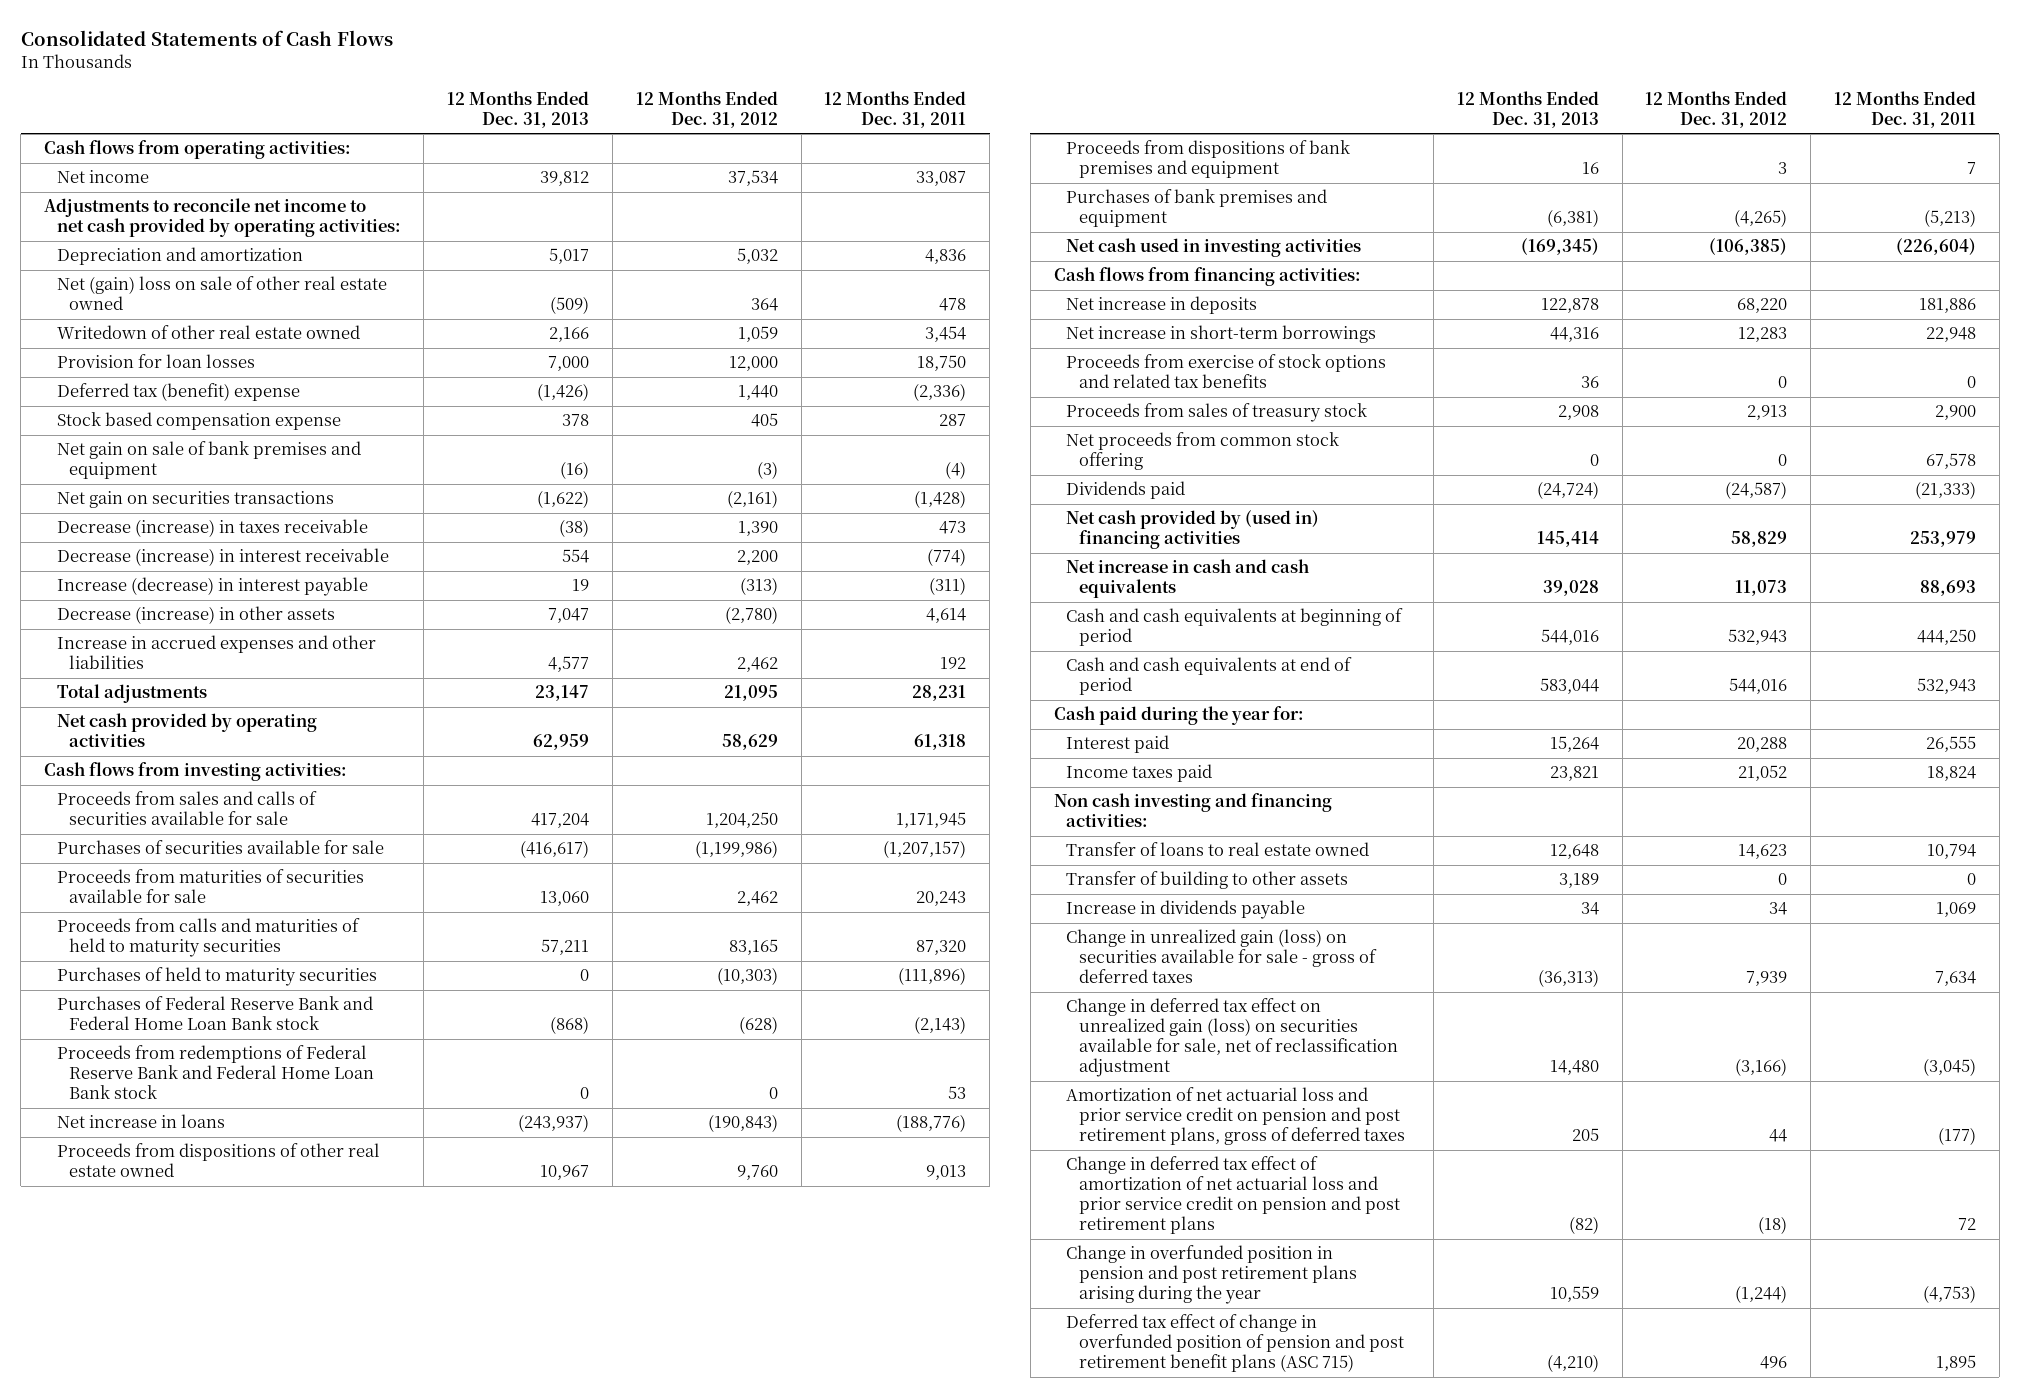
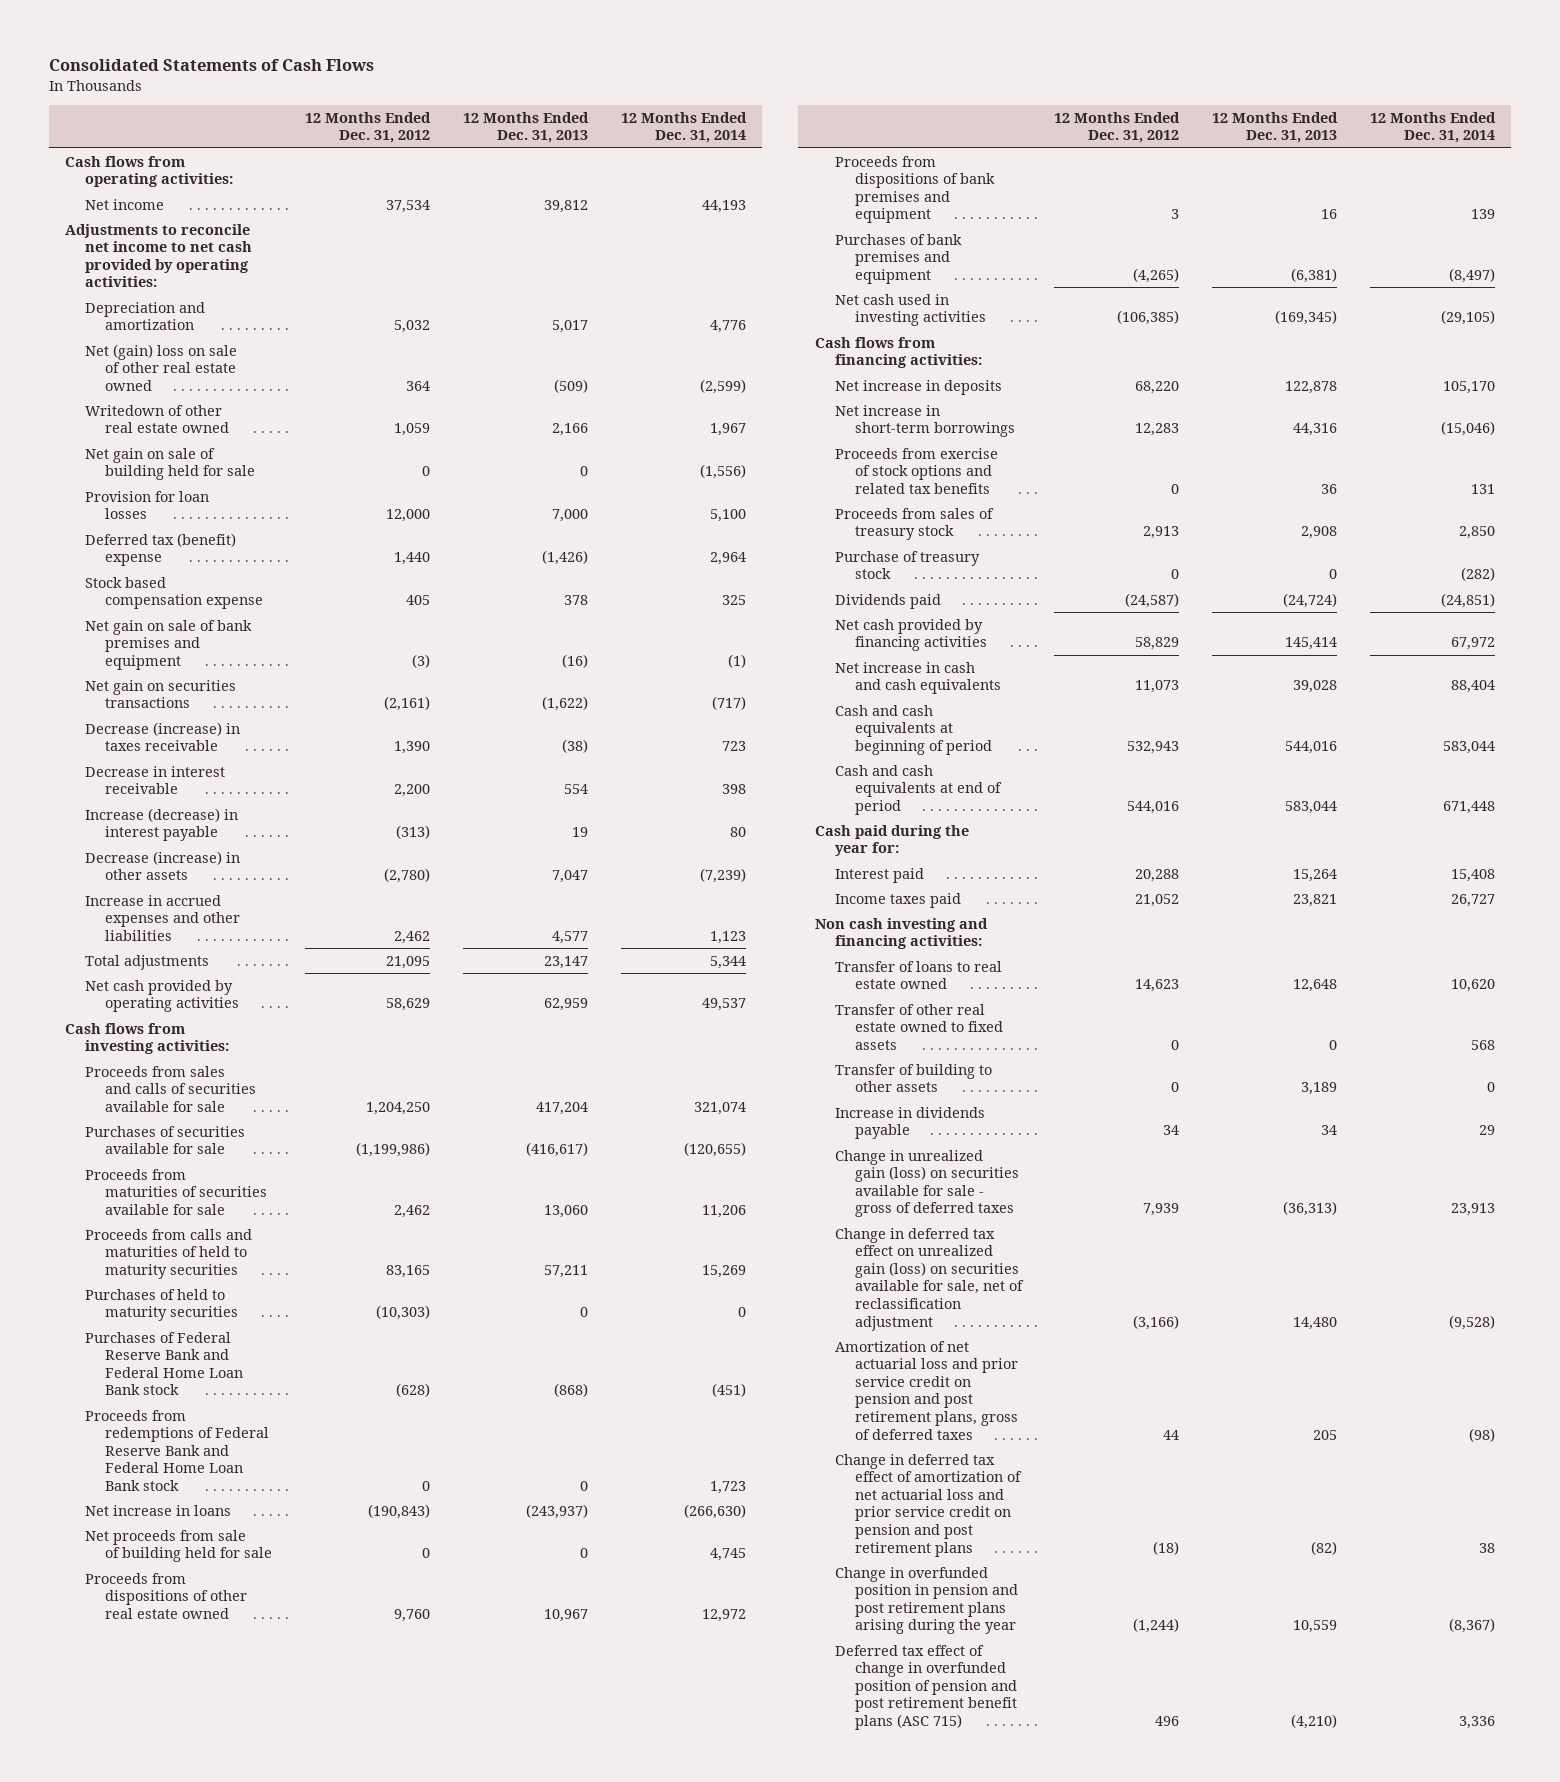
- | 12 Months Ended Dec. 31, 2013 | 12 Months Ended Dec. 31, 2012 | 12 Months Ended Dec. 31, 2011
+ | 12 Months Ended Dec. 31, 2012 | 12 Months Ended Dec. 31, 2013 | 12 Months Ended Dec. 31, 2014
+ Net gain on sale of building held for sale | 0 | 0 | (1,556)
- Decrease (increase) in interest receivable | 554 | 2,200 | (774)
+ Decrease in interest receivable | 2,200 | 554 | 398
+ Net proceeds from sale of building held for sale | 0 | 0 | 4,745
- Net proceeds from common stock offering | 0 | 0 | 67,578
+ Purchase of treasury stock | 0 | 0 | (282)
- Net cash provided by (used in) financing activities | 145,414 | 58,829 | 253,979
+ Net cash provided by financing activities | 58,829 | 145,414 | 67,972
+ Transfer of other real estate owned to fixed assets | 0 | 0 | 568

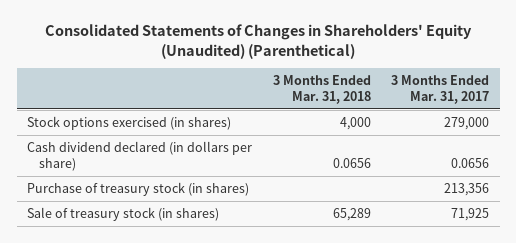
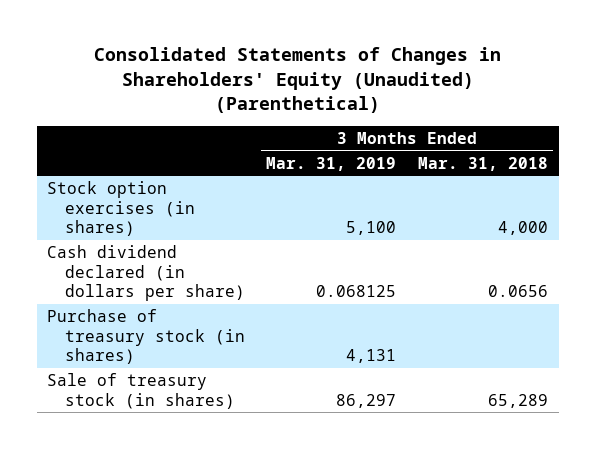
- | 3 Months Ended Mar. 31, 2018 | 3 Months Ended Mar. 31, 2017
+ | 3 Months Ended Mar. 31, 2019 | 3 Months Ended Mar. 31, 2018
- Stock options exercised (in shares) | 4,000 | 279,000
+ Stock option exercises (in shares) | 5,100 | 4,000

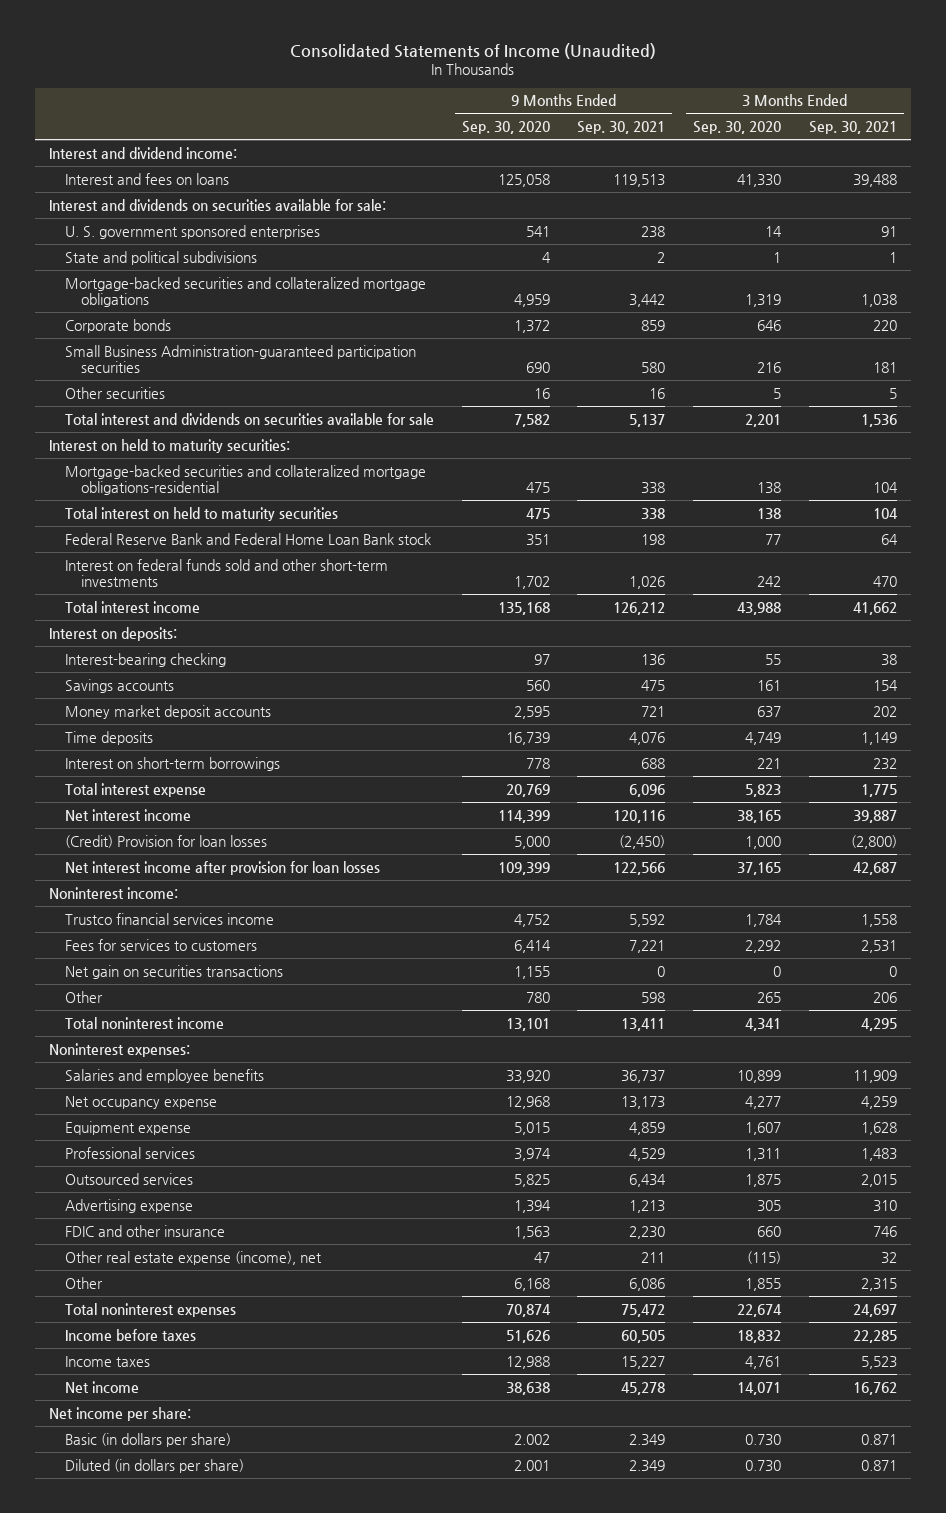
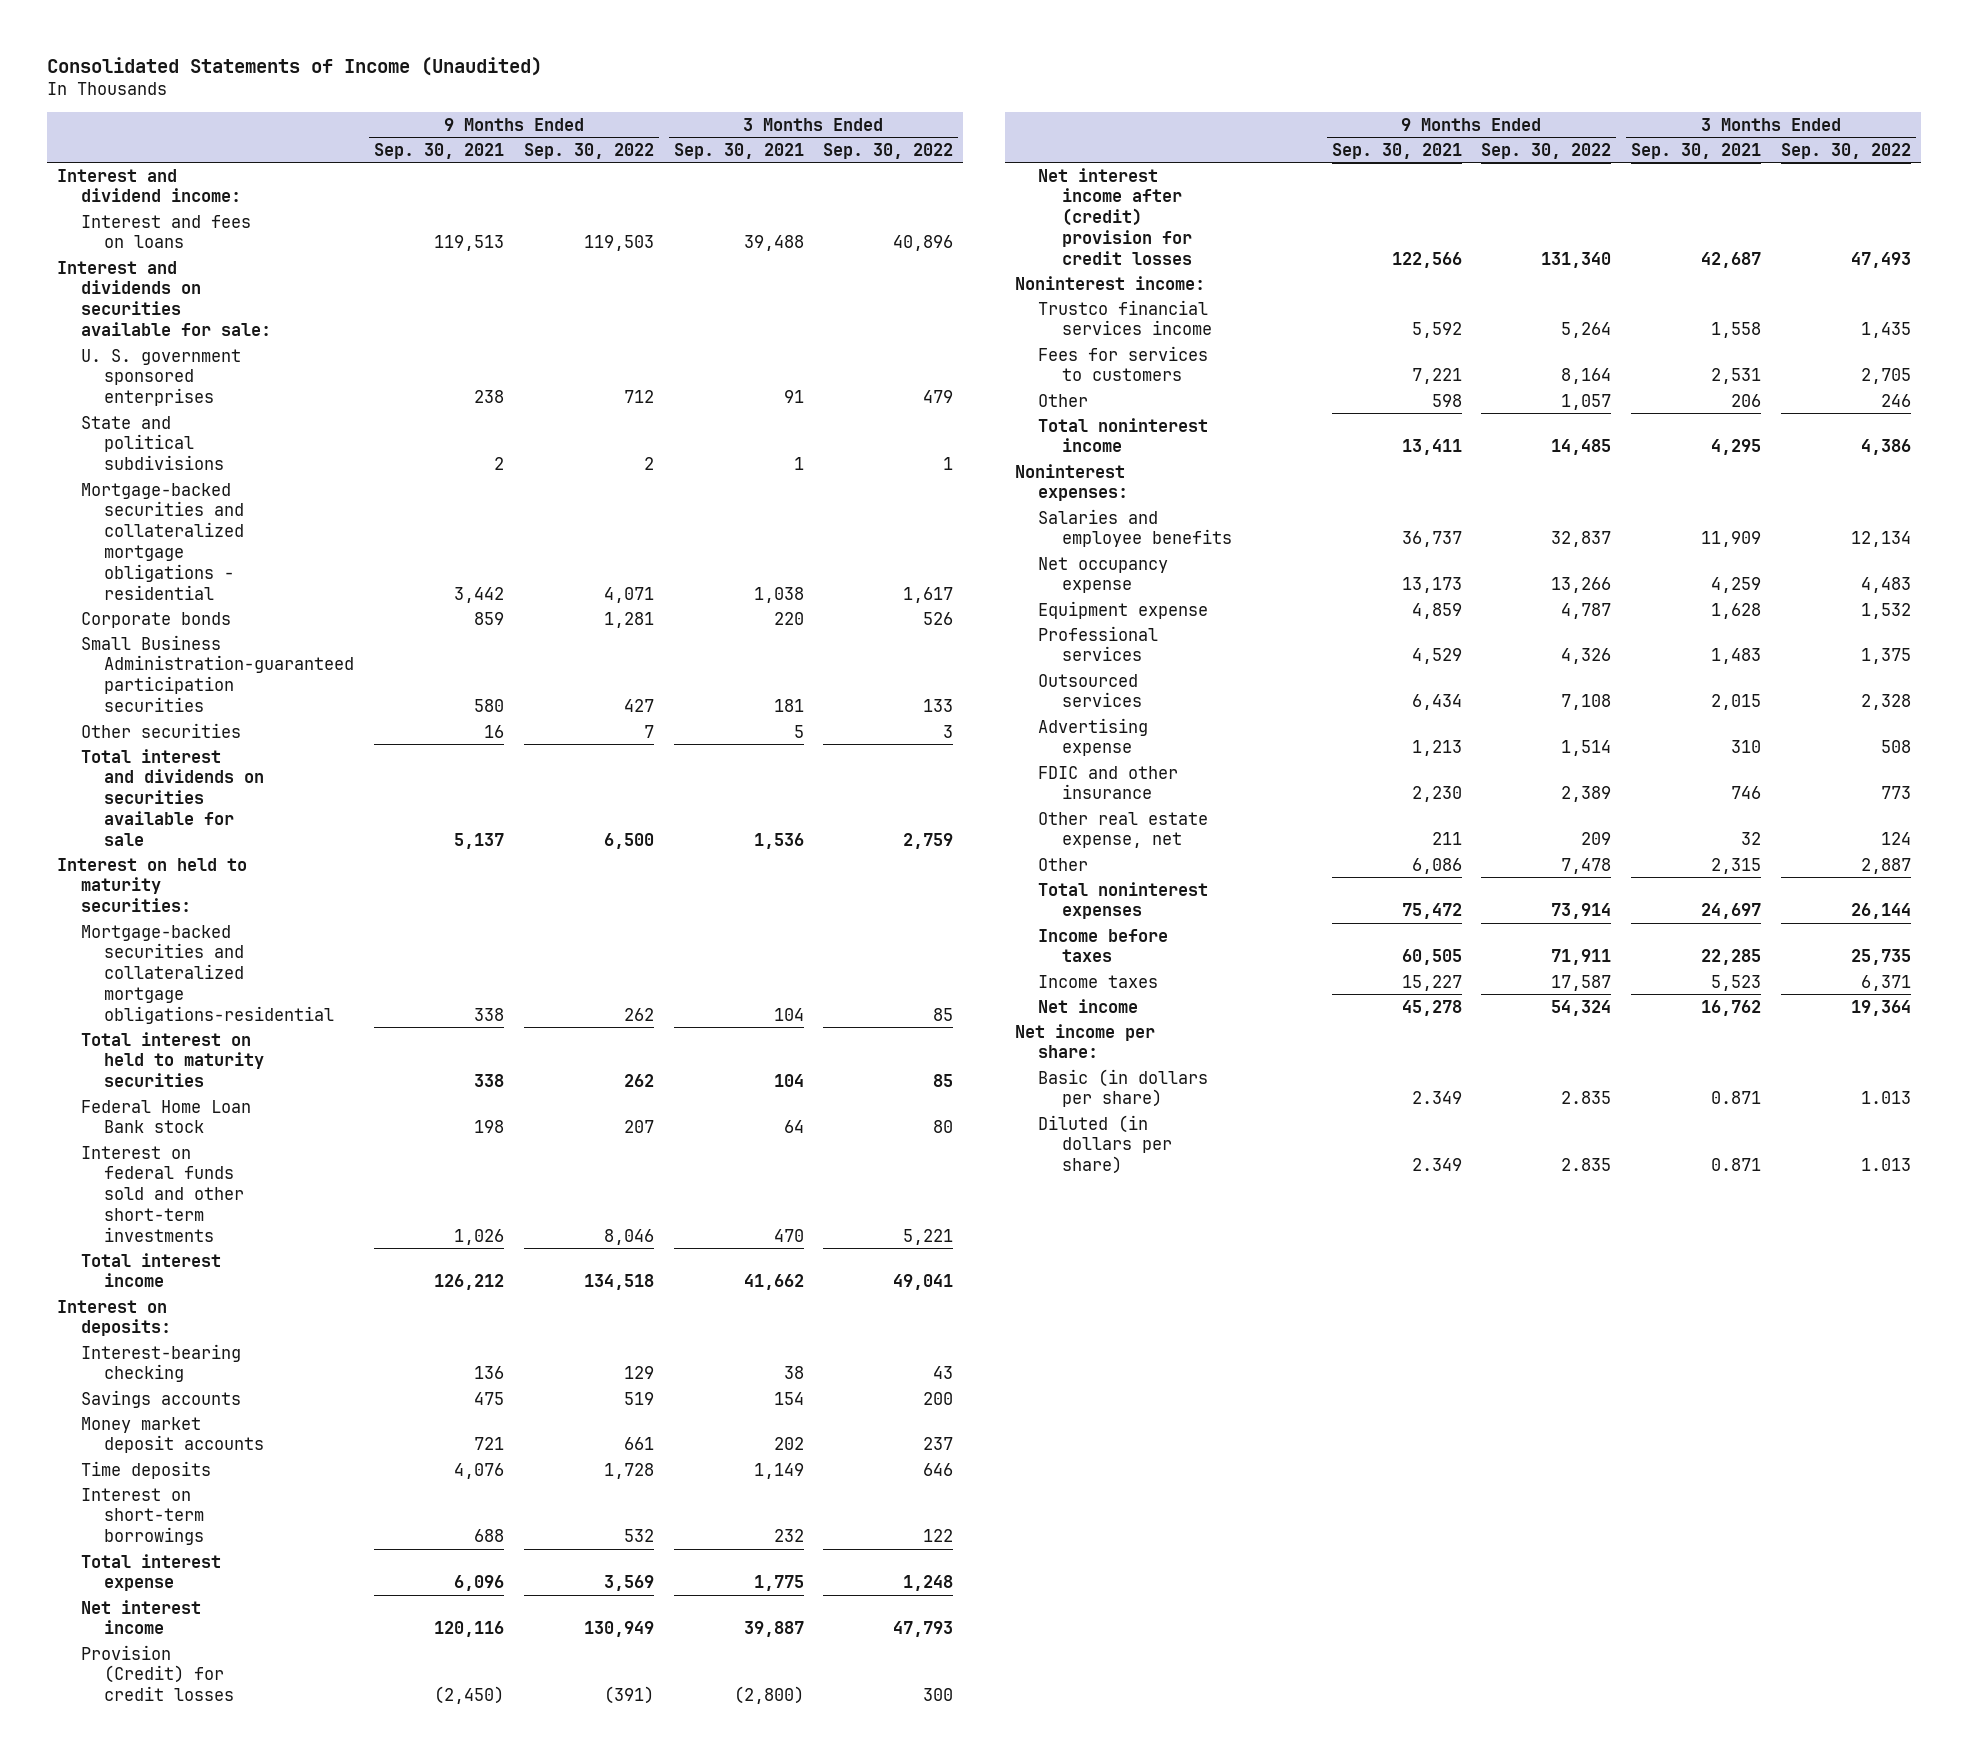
- | 9 Months Ended Sep. 30, 2020 | 9 Months Ended Sep. 30, 2021 | 3 Months Ended Sep. 30, 2020 | 3 Months Ended Sep. 30, 2021
+ | 9 Months Ended Sep. 30, 2021 | 9 Months Ended Sep. 30, 2022 | 3 Months Ended Sep. 30, 2021 | 3 Months Ended Sep. 30, 2022
- Mortgage-backed securities and collateralized mortgage obligations | 4,959 | 3,442 | 1,319 | 1,038
+ Mortgage-backed securities and collateralized mortgage obligations - residential | 3,442 | 4,071 | 1,038 | 1,617
- Federal Reserve Bank and Federal Home Loan Bank stock | 351 | 198 | 77 | 64
+ Federal Home Loan Bank stock | 198 | 207 | 64 | 80
- (Credit) Provision for loan losses | 5,000 | (2,450) | 1,000 | (2,800)
- Net interest income after provision for loan losses | 109,399 | 122,566 | 37,165 | 42,687
+ Provision (Credit) for credit losses | (2,450) | (391) | (2,800) | 300
+ Net interest income after (credit) provision for credit losses | 122,566 | 131,340 | 42,687 | 47,493
- Net gain on securities transactions | 1,155 | 0 | 0 | 0
- Other real estate expense (income), net | 47 | 211 | (115) | 32
+ Other real estate expense, net | 211 | 209 | 32 | 124

